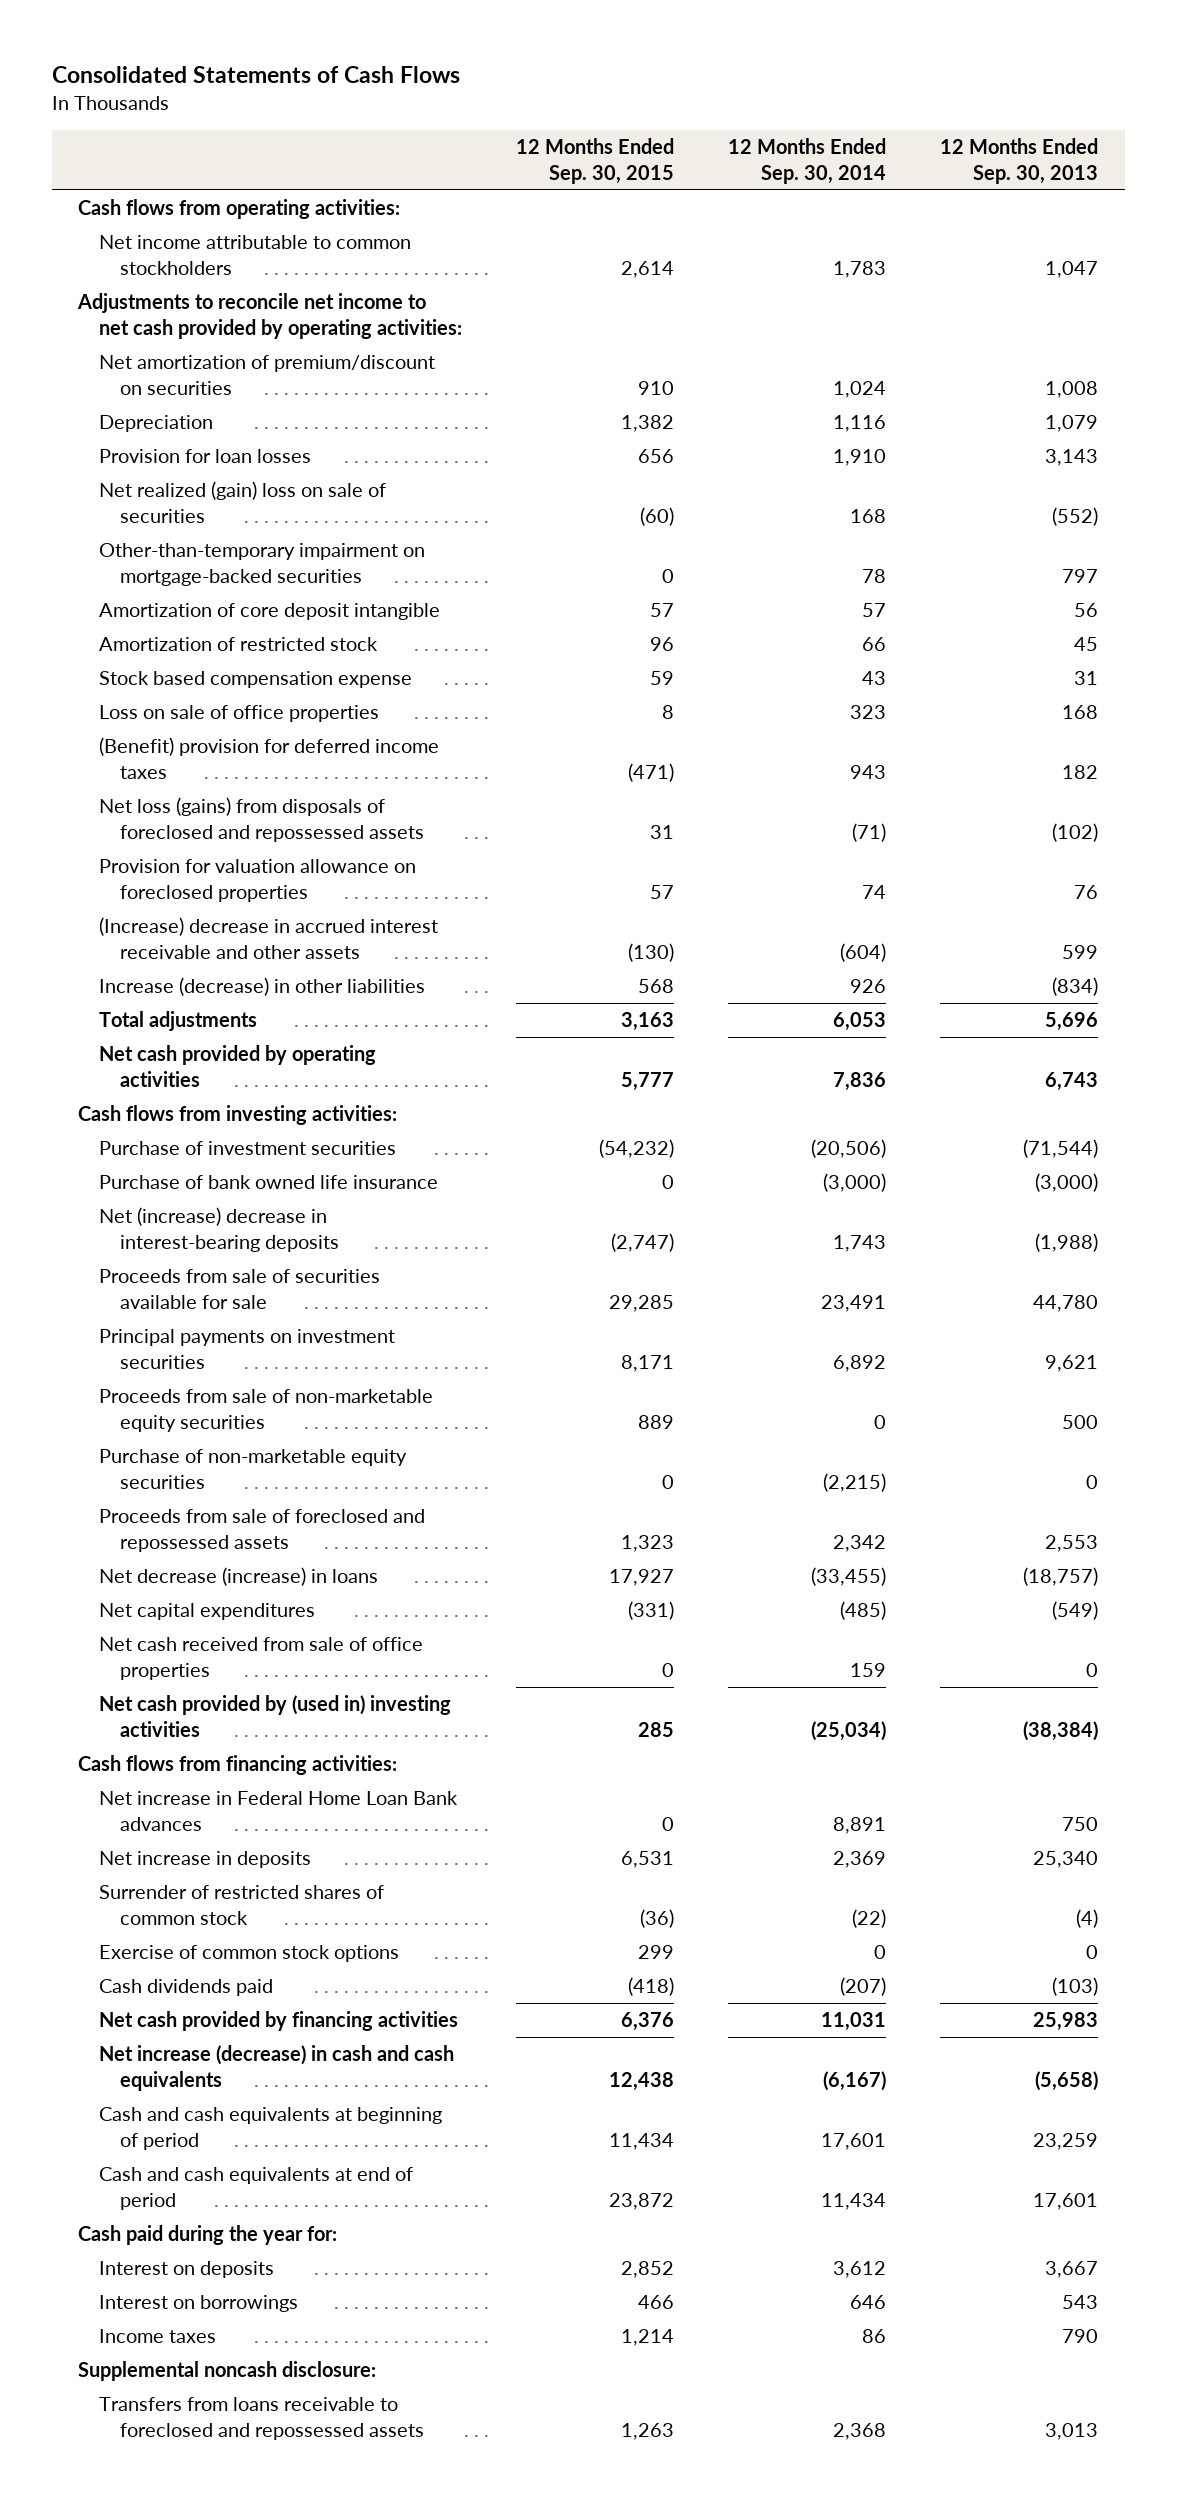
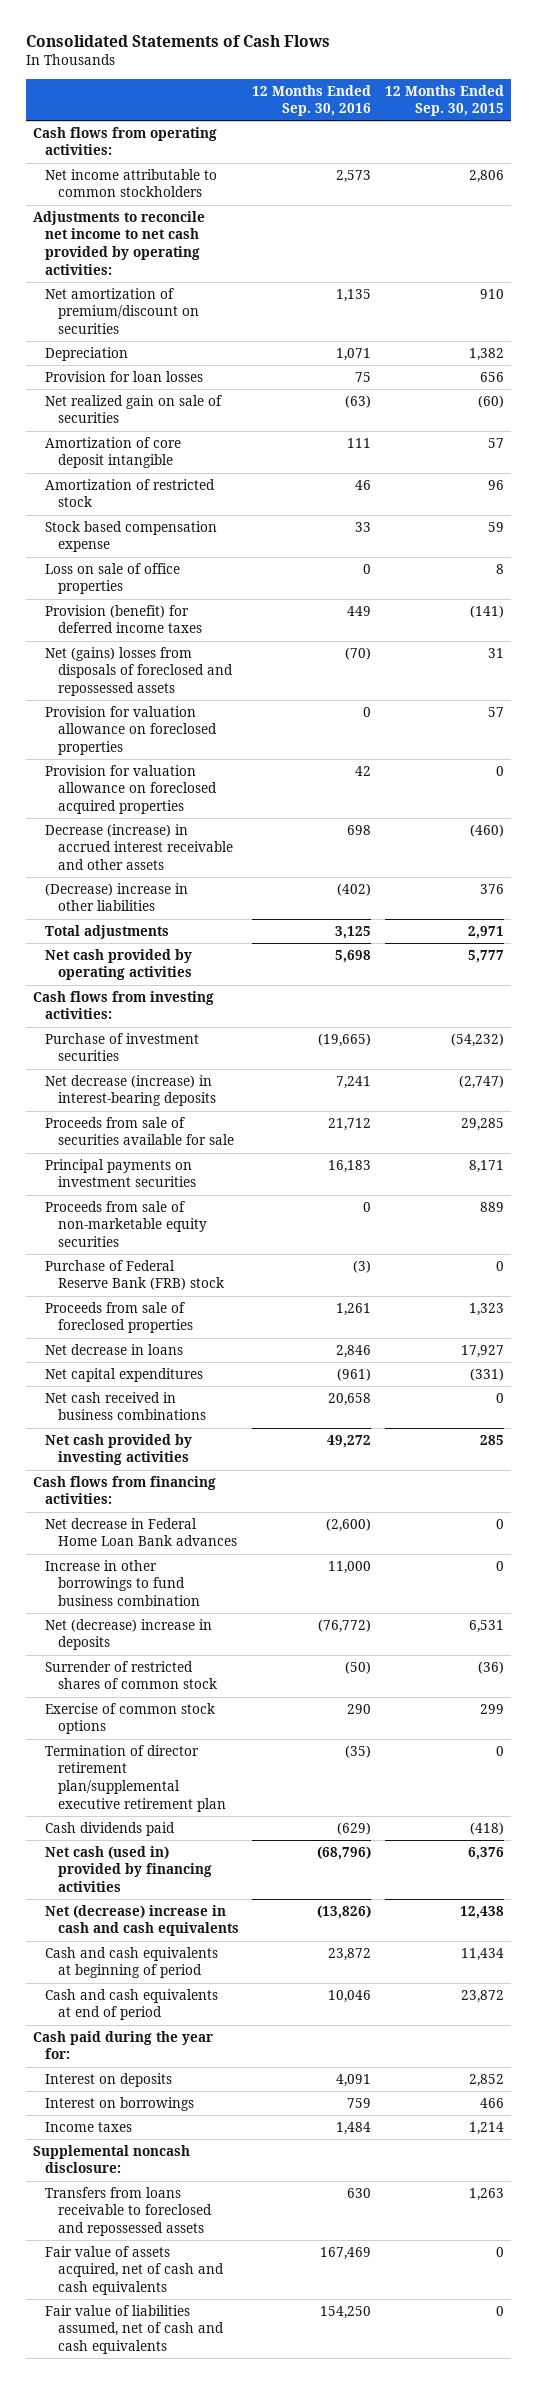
- | 12 Months Ended Sep. 30, 2015 | 12 Months Ended Sep. 30, 2014 | 12 Months Ended Sep. 30, 2013
+ | 12 Months Ended Sep. 30, 2016 | 12 Months Ended Sep. 30, 2015
- Net income attributable to common stockholders | 2,614 | 1,783 | 1,047
+ Net income attributable to common stockholders | 2,573 | 2,806
- Net realized (gain) loss on sale of securities | (60) | 168 | (552)
- Other-than-temporary impairment on mortgage-backed securities | 0 | 78 | 797
+ Net realized gain on sale of securities | (63) | (60)
- (Benefit) provision for deferred income taxes | (471) | 943 | 182
- Net loss (gains) from disposals of foreclosed and repossessed assets | 31 | (71) | (102)
+ Provision (benefit) for deferred income taxes | 449 | (141)
+ Net (gains) losses from disposals of foreclosed and repossessed assets | (70) | 31
- (Increase) decrease in accrued interest receivable and other assets | (130) | (604) | 599
- Increase (decrease) in other liabilities | 568 | 926 | (834)
- Total adjustments | 3,163 | 6,053 | 5,696
+ Provision for valuation allowance on foreclosed acquired properties | 42 | 0
+ Decrease (increase) in accrued interest receivable and other assets | 698 | (460)
+ (Decrease) increase in other liabilities | (402) | 376
+ Total adjustments | 3,125 | 2,971
- Purchase of bank owned life insurance | 0 | (3,000) | (3,000)
- Net (increase) decrease in interest-bearing deposits | (2,747) | 1,743 | (1,988)
+ Net decrease (increase) in interest-bearing deposits | 7,241 | (2,747)
- Purchase of non-marketable equity securities | 0 | (2,215) | 0
- Proceeds from sale of foreclosed and repossessed assets | 1,323 | 2,342 | 2,553
- Net decrease (increase) in loans | 17,927 | (33,455) | (18,757)
+ Purchase of Federal Reserve Bank (FRB) stock | (3) | 0
+ Proceeds from sale of foreclosed properties | 1,261 | 1,323
+ Net decrease in loans | 2,846 | 17,927
- Net cash received from sale of office properties | 0 | 159 | 0
- Net cash provided by (used in) investing activities | 285 | (25,034) | (38,384)
+ Net cash received in business combinations | 20,658 | 0
+ Net cash provided by investing activities | 49,272 | 285
- Net increase in Federal Home Loan Bank advances | 0 | 8,891 | 750
- Net increase in deposits | 6,531 | 2,369 | 25,340
+ Net decrease in Federal Home Loan Bank advances | (2,600) | 0
+ Increase in other borrowings to fund business combination | 11,000 | 0
+ Net (decrease) increase in deposits | (76,772) | 6,531
+ Termination of director retirement plan/supplemental executive retirement plan | (35) | 0
- Net cash provided by financing activities | 6,376 | 11,031 | 25,983
- Net increase (decrease) in cash and cash equivalents | 12,438 | (6,167) | (5,658)
+ Net cash (used in) provided by financing activities | (68,796) | 6,376
+ Net (decrease) increase in cash and cash equivalents | (13,826) | 12,438
+ Fair value of assets acquired, net of cash and cash equivalents | 167,469 | 0
+ Fair value of liabilities assumed, net of cash and cash equivalents | 154,250 | 0

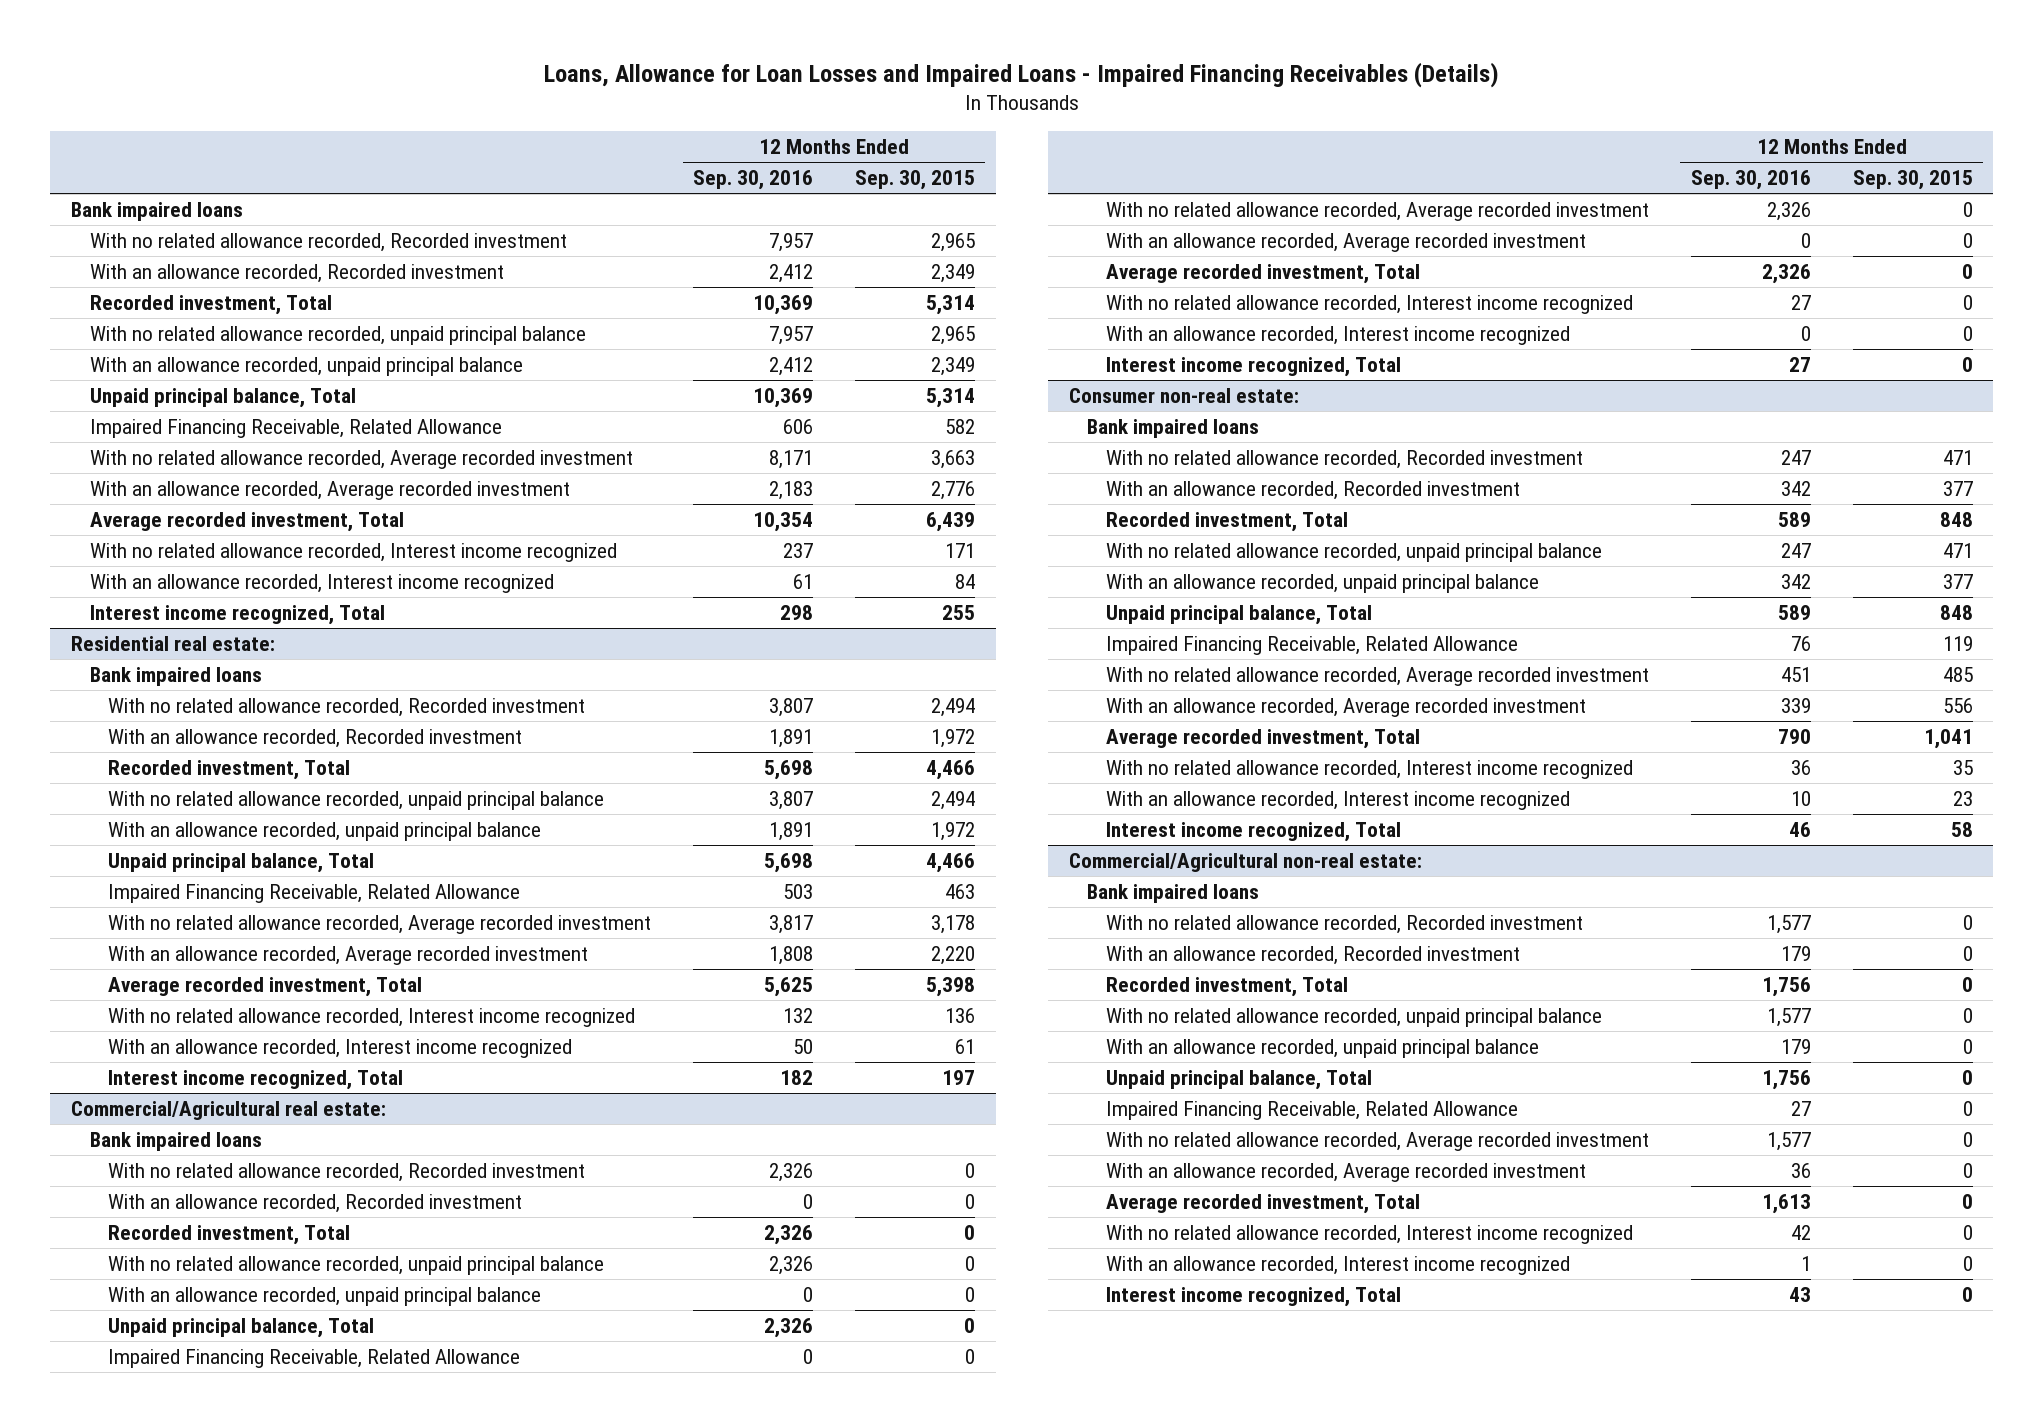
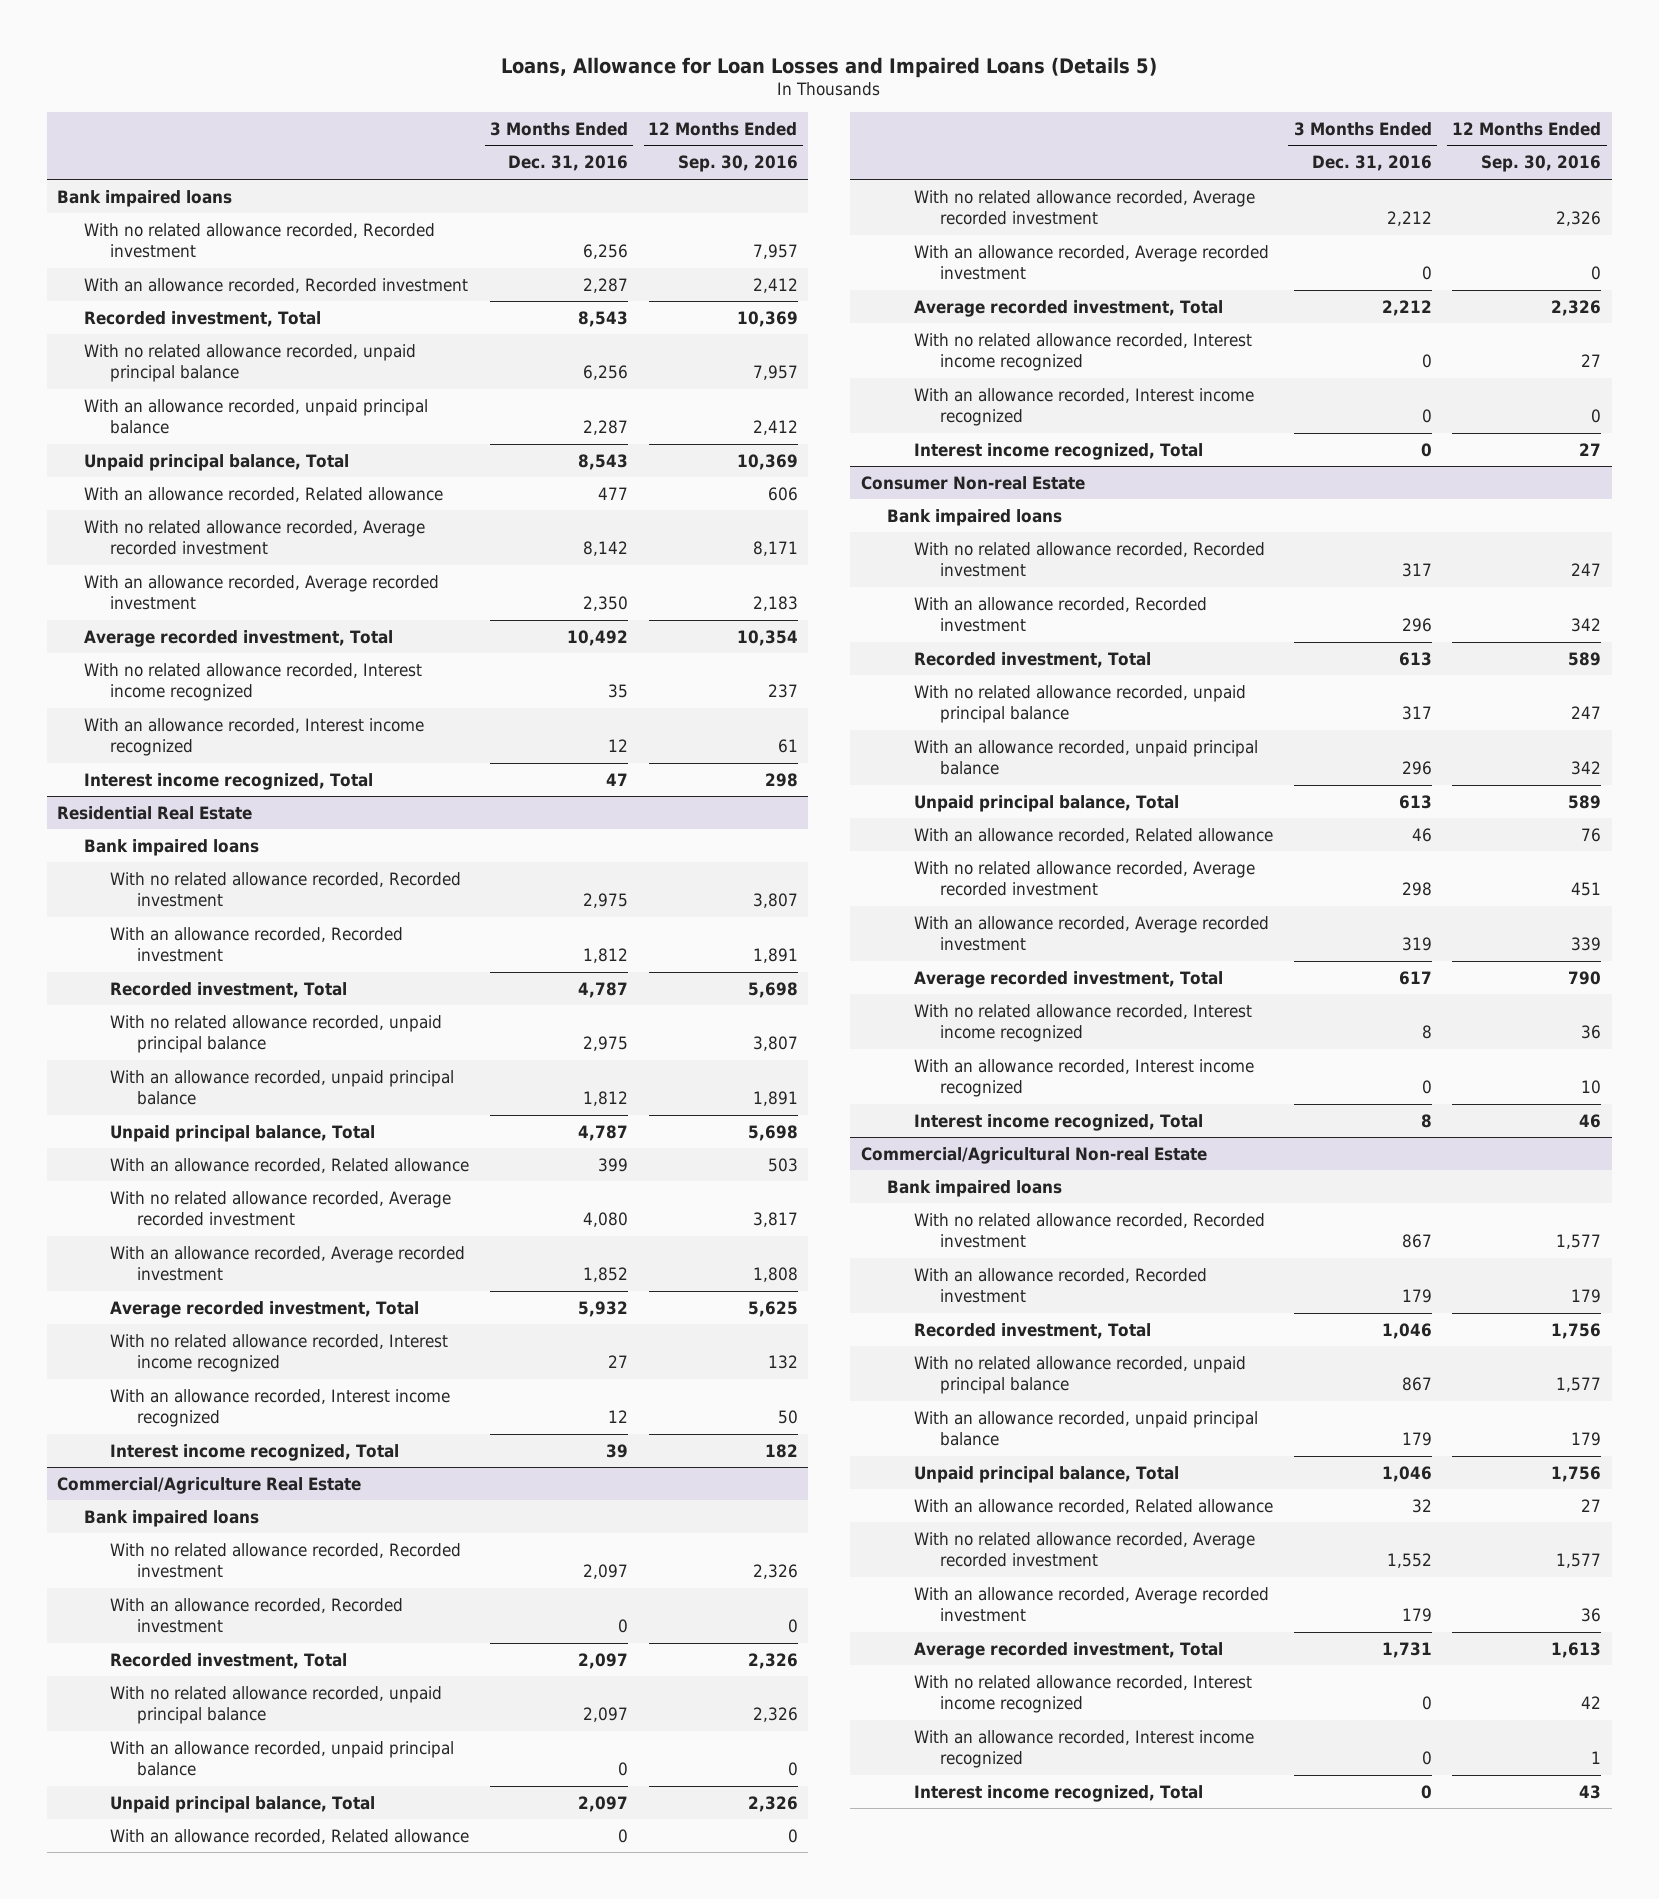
- Loans, Allowance for Loan Losses and Impaired Loans - Impaired Financing Receivables (Details)
+ Loans, Allowance for Loan Losses and Impaired Loans (Details 5)
- | 12 Months Ended Sep. 30, 2016 | 12 Months Ended Sep. 30, 2015
+ | 3 Months Ended Dec. 31, 2016 | 12 Months Ended Sep. 30, 2016
- Impaired Financing Receivable, Related Allowance | 606 | 582
+ With an allowance recorded, Related allowance | 477 | 606
- Residential real estate:
+ Residential Real Estate
- Impaired Financing Receivable, Related Allowance | 503 | 463
+ With an allowance recorded, Related allowance | 399 | 503
- Commercial/Agricultural real estate:
+ Commercial/Agriculture Real Estate
- Impaired Financing Receivable, Related Allowance | 0 | 0
+ With an allowance recorded, Related allowance | 0 | 0
- Consumer non-real estate:
+ Consumer Non-real Estate
- Impaired Financing Receivable, Related Allowance | 76 | 119
+ With an allowance recorded, Related allowance | 46 | 76
- Commercial/Agricultural non-real estate:
+ Commercial/Agricultural Non-real Estate
- Impaired Financing Receivable, Related Allowance | 27 | 0
+ With an allowance recorded, Related allowance | 32 | 27

